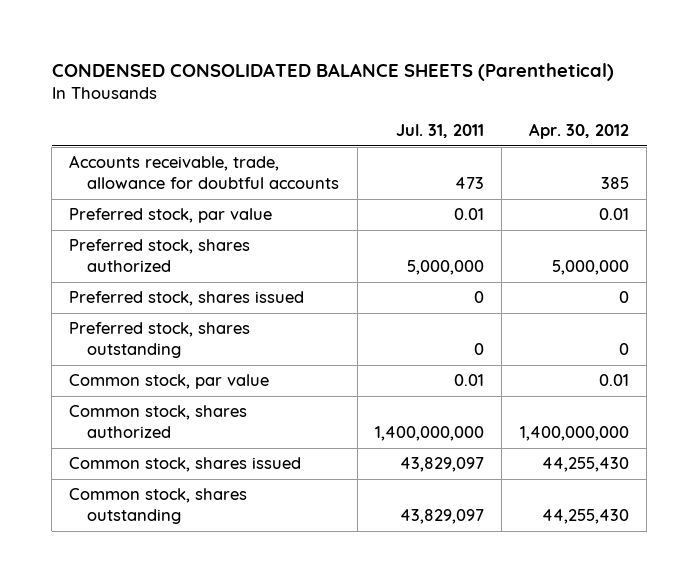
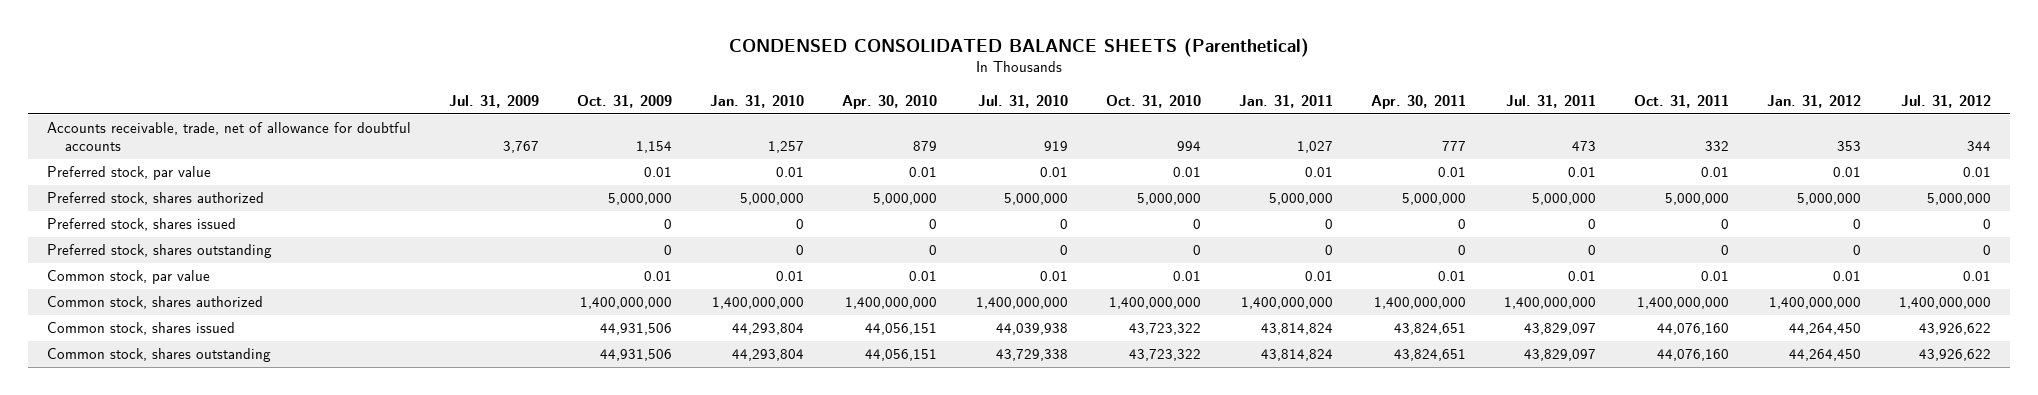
- | Jul. 31, 2011 | Apr. 30, 2012
+ | Jul. 31, 2009 | Oct. 31, 2009 | Jan. 31, 2010 | Apr. 30, 2010 | Jul. 31, 2010 | Oct. 31, 2010 | Jan. 31, 2011 | Apr. 30, 2011 | Jul. 31, 2011 | Oct. 31, 2011 | Jan. 31, 2012 | Jul. 31, 2012
- Accounts receivable, trade, allowance for doubtful accounts | 473 | 385
+ Accounts receivable, trade, net of allowance for doubtful accounts | 3,767 | 1,154 | 1,257 | 879 | 919 | 994 | 1,027 | 777 | 473 | 332 | 353 | 344

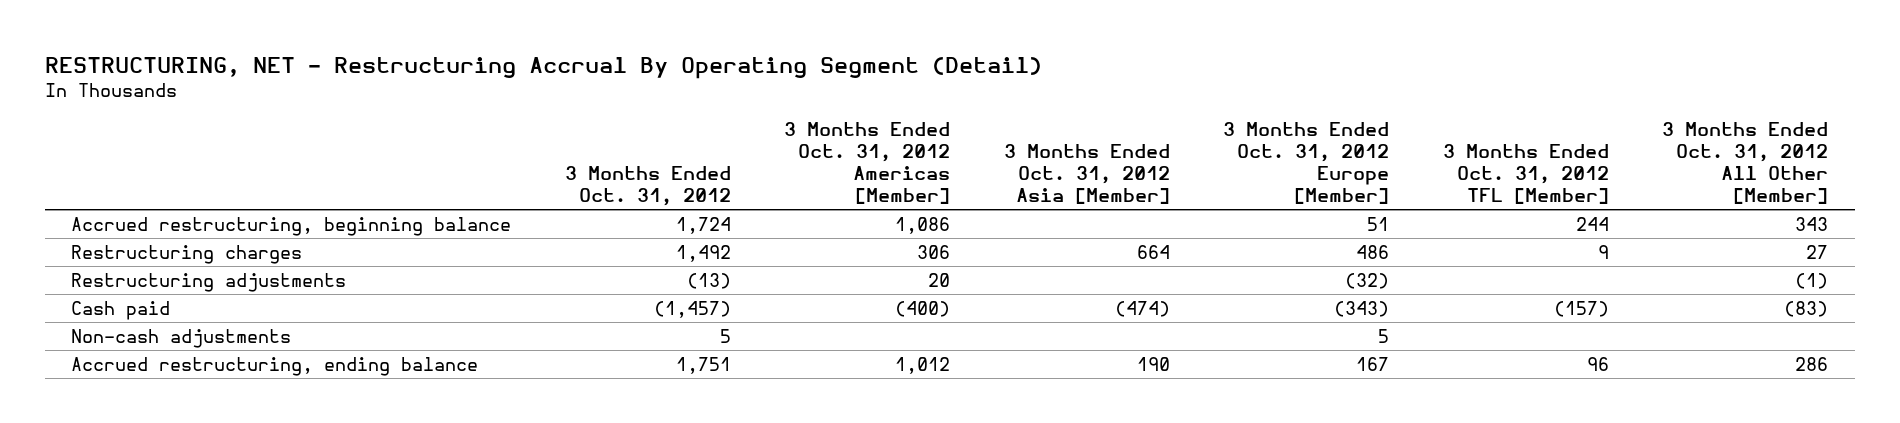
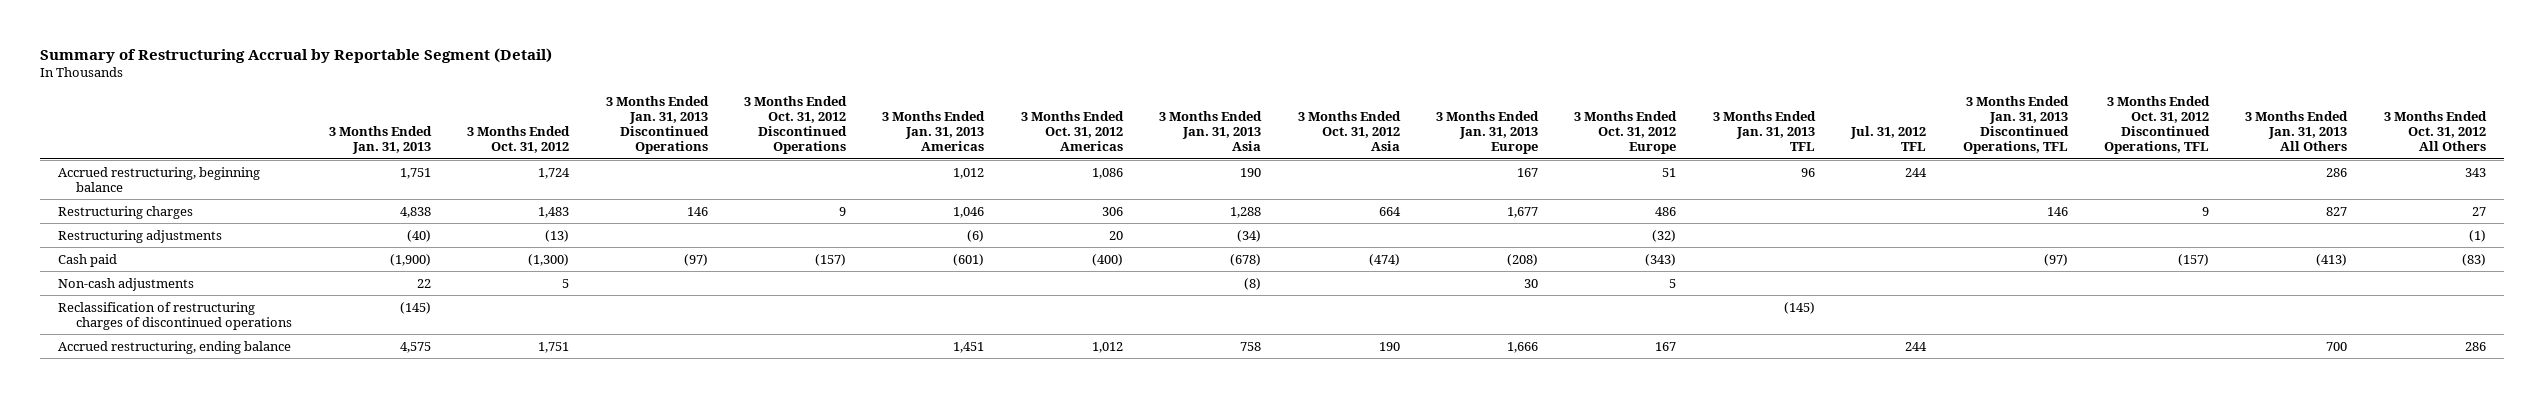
- RESTRUCTURING, NET - Restructuring Accrual By Operating Segment (Detail)
+ Summary of Restructuring Accrual by Reportable Segment (Detail)
- | 3 Months Ended Oct. 31, 2012 | 3 Months Ended Oct. 31, 2012 Americas [Member] | 3 Months Ended Oct. 31, 2012 Asia [Member] | 3 Months Ended Oct. 31, 2012 Europe [Member] | 3 Months Ended Oct. 31, 2012 TFL [Member] | 3 Months Ended Oct. 31, 2012 All Other [Member]
+ | 3 Months Ended Jan. 31, 2013 | 3 Months Ended Oct. 31, 2012 | 3 Months Ended Jan. 31, 2013 Discontinued Operations | 3 Months Ended Oct. 31, 2012 Discontinued Operations | 3 Months Ended Jan. 31, 2013 Americas | 3 Months Ended Oct. 31, 2012 Americas | 3 Months Ended Jan. 31, 2013 Asia | 3 Months Ended Oct. 31, 2012 Asia | 3 Months Ended Jan. 31, 2013 Europe | 3 Months Ended Oct. 31, 2012 Europe | 3 Months Ended Jan. 31, 2013 TFL | Jul. 31, 2012 TFL | 3 Months Ended Jan. 31, 2013 Discontinued Operations, TFL | 3 Months Ended Oct. 31, 2012 Discontinued Operations, TFL | 3 Months Ended Jan. 31, 2013 All Others | 3 Months Ended Oct. 31, 2012 All Others
- Restructuring charges | 1,492 | 306 | 664 | 486 | 9 | 27
+ Restructuring charges | 4,838 | 1,483 | 146 | 9 | 1,046 | 306 | 1,288 | 664 | 1,677 | 486 | | | 146 | 9 | 827 | 27
- Cash paid | (1,457) | (400) | (474) | (343) | (157) | (83)
+ Cash paid | (1,900) | (1,300) | (97) | (157) | (601) | (400) | (678) | (474) | (208) | (343) | | | (97) | (157) | (413) | (83)
+ Reclassification of restructuring charges of discontinued operations | (145) | | | | | | | | | | (145) | | | | |

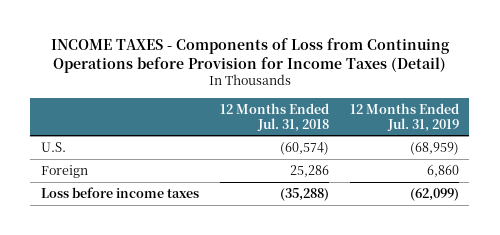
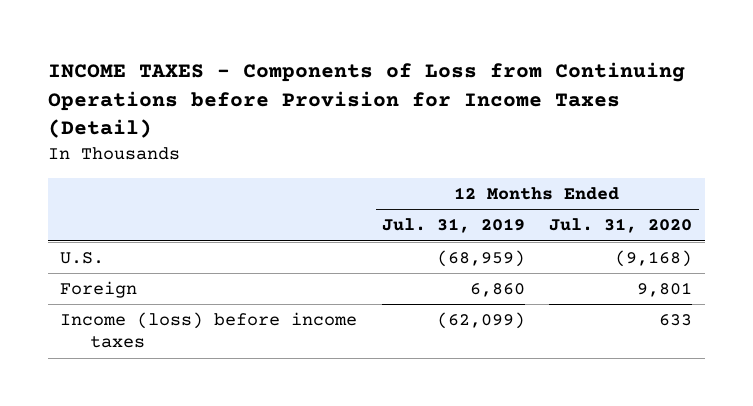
- | 12 Months Ended Jul. 31, 2018 | 12 Months Ended Jul. 31, 2019
+ | 12 Months Ended Jul. 31, 2019 | 12 Months Ended Jul. 31, 2020
- Loss before income taxes | (35,288) | (62,099)
+ Income (loss) before income taxes | (62,099) | 633

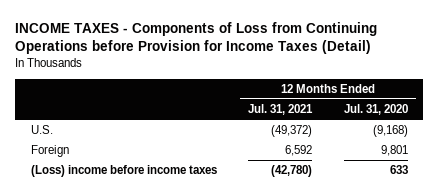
- | 12 Months Ended Jul. 31, 2019 | 12 Months Ended Jul. 31, 2020
+ | 12 Months Ended Jul. 31, 2021 | 12 Months Ended Jul. 31, 2020
- Income (loss) before income taxes | (62,099) | 633
+ (Loss) income before income taxes | (42,780) | 633

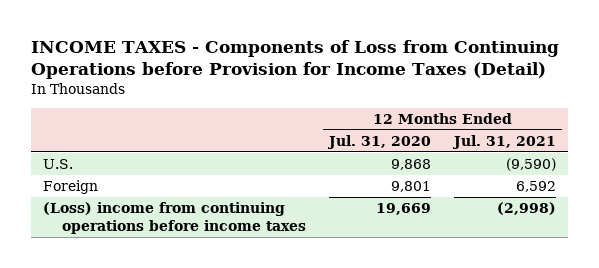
- | 12 Months Ended Jul. 31, 2021 | 12 Months Ended Jul. 31, 2020
+ | 12 Months Ended Jul. 31, 2020 | 12 Months Ended Jul. 31, 2021
- U.S. | (49,372) | (9,168)
+ U.S. | 9,868 | (9,590)
- (Loss) income before income taxes | (42,780) | 633
+ (Loss) income from continuing operations before income taxes | 19,669 | (2,998)

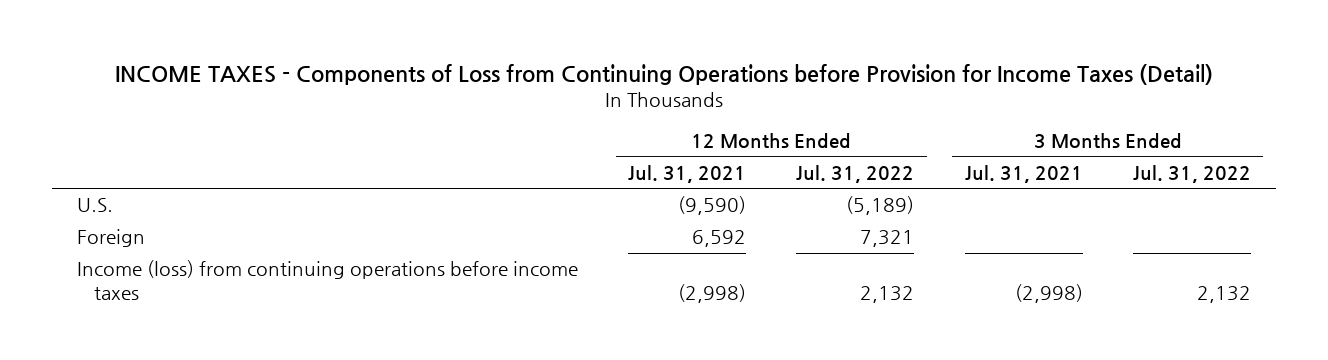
- | 12 Months Ended Jul. 31, 2020 | 12 Months Ended Jul. 31, 2021
+ | 12 Months Ended Jul. 31, 2021 | 12 Months Ended Jul. 31, 2022 | 3 Months Ended Jul. 31, 2021 | 3 Months Ended Jul. 31, 2022
- (Loss) income from continuing operations before income taxes | 19,669 | (2,998)
+ Income (loss) from continuing operations before income taxes | (2,998) | 2,132 | (2,998) | 2,132

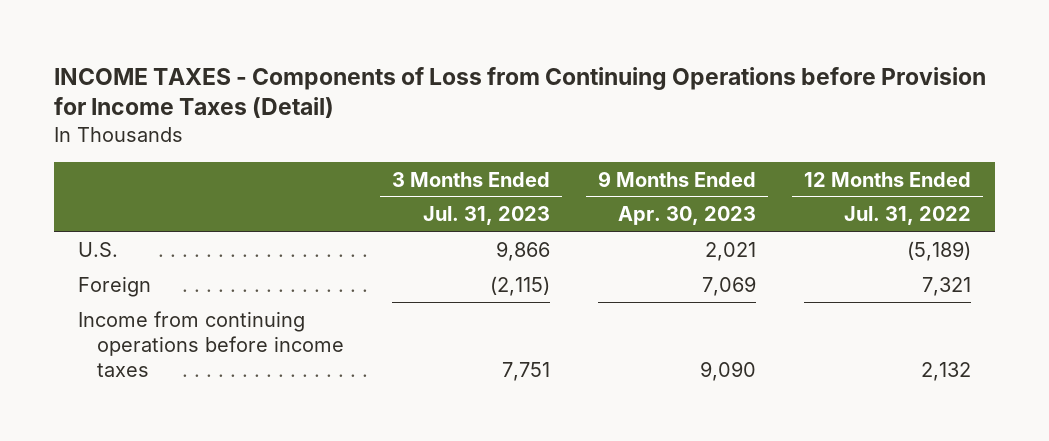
- | 12 Months Ended Jul. 31, 2021 | 12 Months Ended Jul. 31, 2022 | 3 Months Ended Jul. 31, 2021 | 3 Months Ended Jul. 31, 2022
+ | 3 Months Ended Jul. 31, 2023 | 9 Months Ended Apr. 30, 2023 | 12 Months Ended Jul. 31, 2022
- Income (loss) from continuing operations before income taxes | (2,998) | 2,132 | (2,998) | 2,132
+ Income from continuing operations before income taxes | 7,751 | 9,090 | 2,132

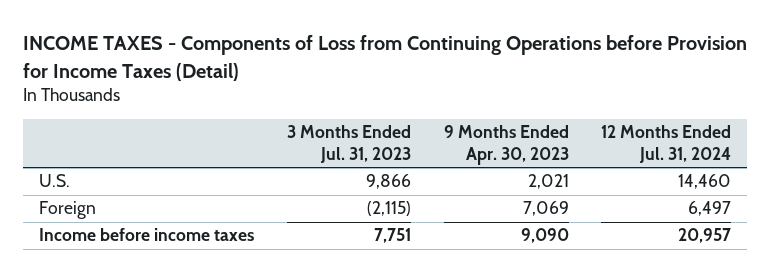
- | 3 Months Ended Jul. 31, 2023 | 9 Months Ended Apr. 30, 2023 | 12 Months Ended Jul. 31, 2022
+ | 3 Months Ended Jul. 31, 2023 | 9 Months Ended Apr. 30, 2023 | 12 Months Ended Jul. 31, 2024
- Income from continuing operations before income taxes | 7,751 | 9,090 | 2,132
+ Income before income taxes | 7,751 | 9,090 | 20,957

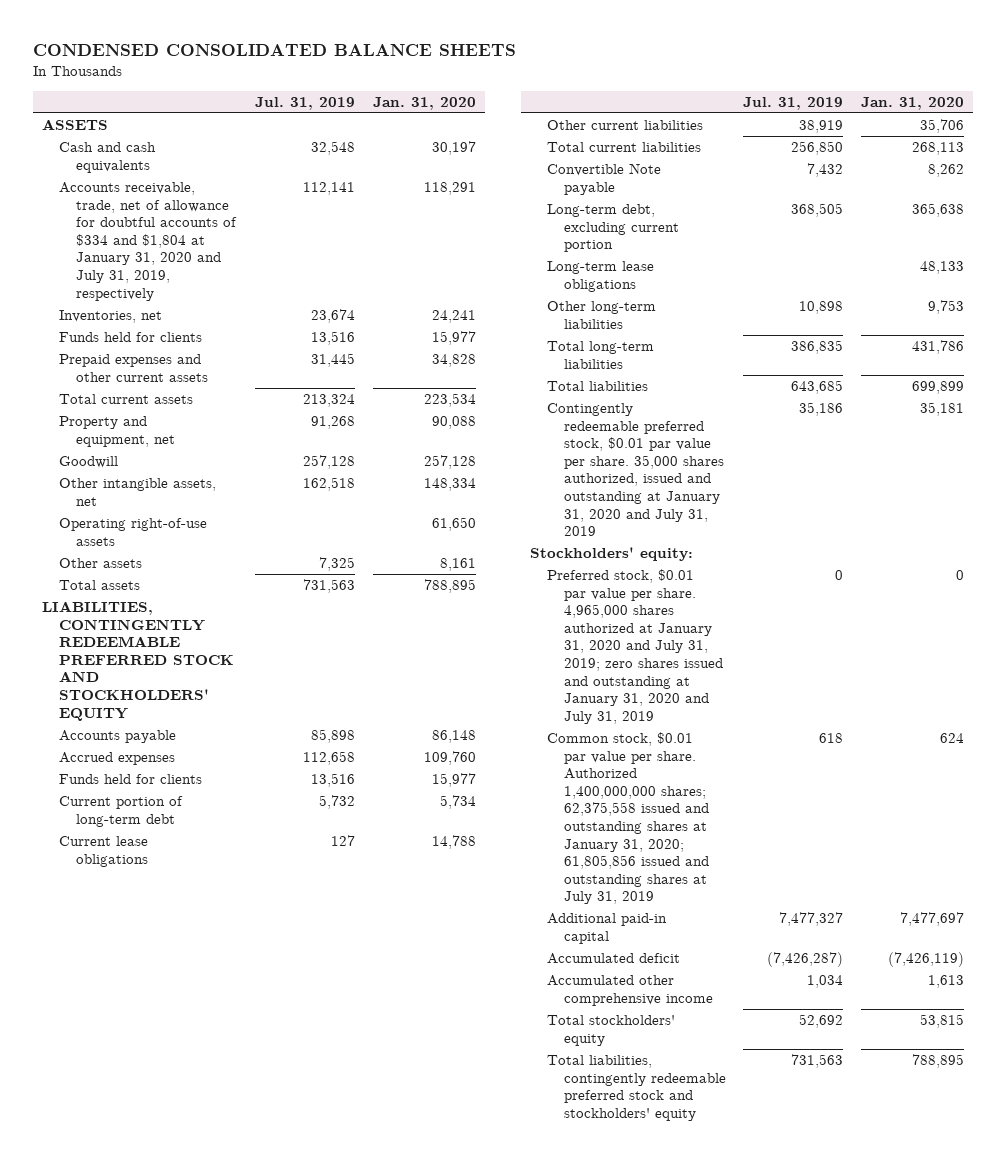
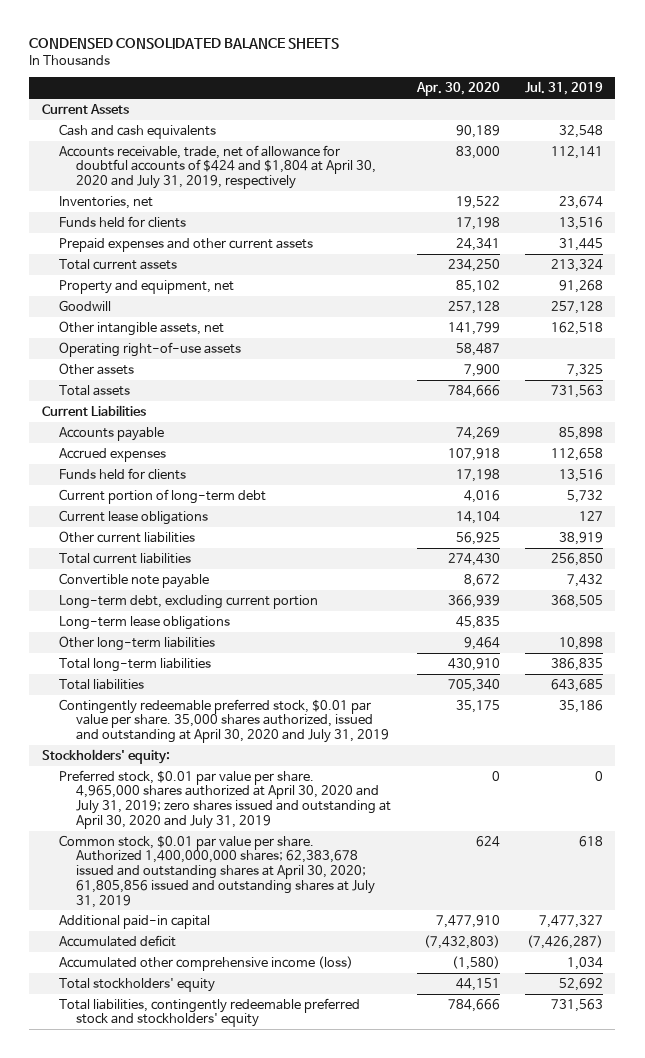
- | Jul. 31, 2019 | Jan. 31, 2020
+ | Apr. 30, 2020 | Jul. 31, 2019
- ASSETS
+ Current Assets
- Accounts receivable, trade, net of allowance for doubtful accounts of $334 and $1,804 at January 31, 2020 and July 31, 2019, respectively | 112,141 | 118,291
+ Accounts receivable, trade, net of allowance for doubtful accounts of $424 and $1,804 at April 30, 2020 and July 31, 2019, respectively | 83,000 | 112,141
- LIABILITIES, CONTINGENTLY REDEEMABLE PREFERRED STOCK AND STOCKHOLDERS' EQUITY
+ Current Liabilities
- Convertible Note payable | 7,432 | 8,262
+ Convertible note payable | 8,672 | 7,432
- Contingently redeemable preferred stock, $0.01 par value per share. 35,000 shares authorized, issued and outstanding at January 31, 2020 and July 31, 2019 | 35,186 | 35,181
+ Contingently redeemable preferred stock, $0.01 par value per share. 35,000 shares authorized, issued and outstanding at April 30, 2020 and July 31, 2019 | 35,175 | 35,186
- Preferred stock, $0.01 par value per share. 4,965,000 shares authorized at January 31, 2020 and July 31, 2019; zero shares issued and outstanding at January 31, 2020 and July 31, 2019 | 0 | 0
- Common stock, $0.01 par value per share. Authorized 1,400,000,000 shares; 62,375,558 issued and outstanding shares at January 31, 2020; 61,805,856 issued and outstanding shares at July 31, 2019 | 618 | 624
+ Preferred stock, $0.01 par value per share. 4,965,000 shares authorized at April 30, 2020 and July 31, 2019; zero shares issued and outstanding at April 30, 2020 and July 31, 2019 | 0 | 0
+ Common stock, $0.01 par value per share. Authorized 1,400,000,000 shares; 62,383,678 issued and outstanding shares at April 30, 2020; 61,805,856 issued and outstanding shares at July 31, 2019 | 624 | 618
- Accumulated other comprehensive income | 1,034 | 1,613
+ Accumulated other comprehensive income (loss) | (1,580) | 1,034

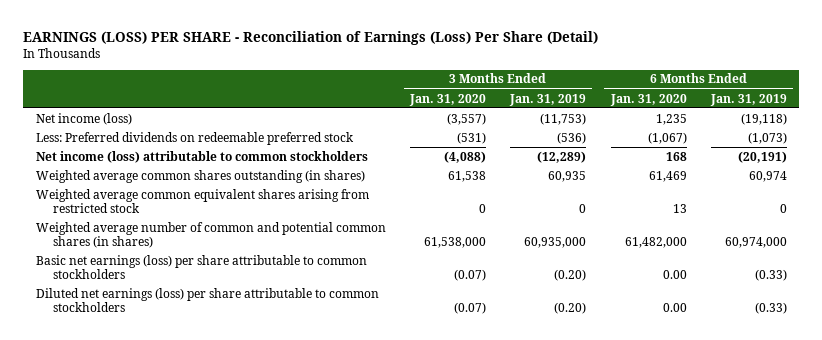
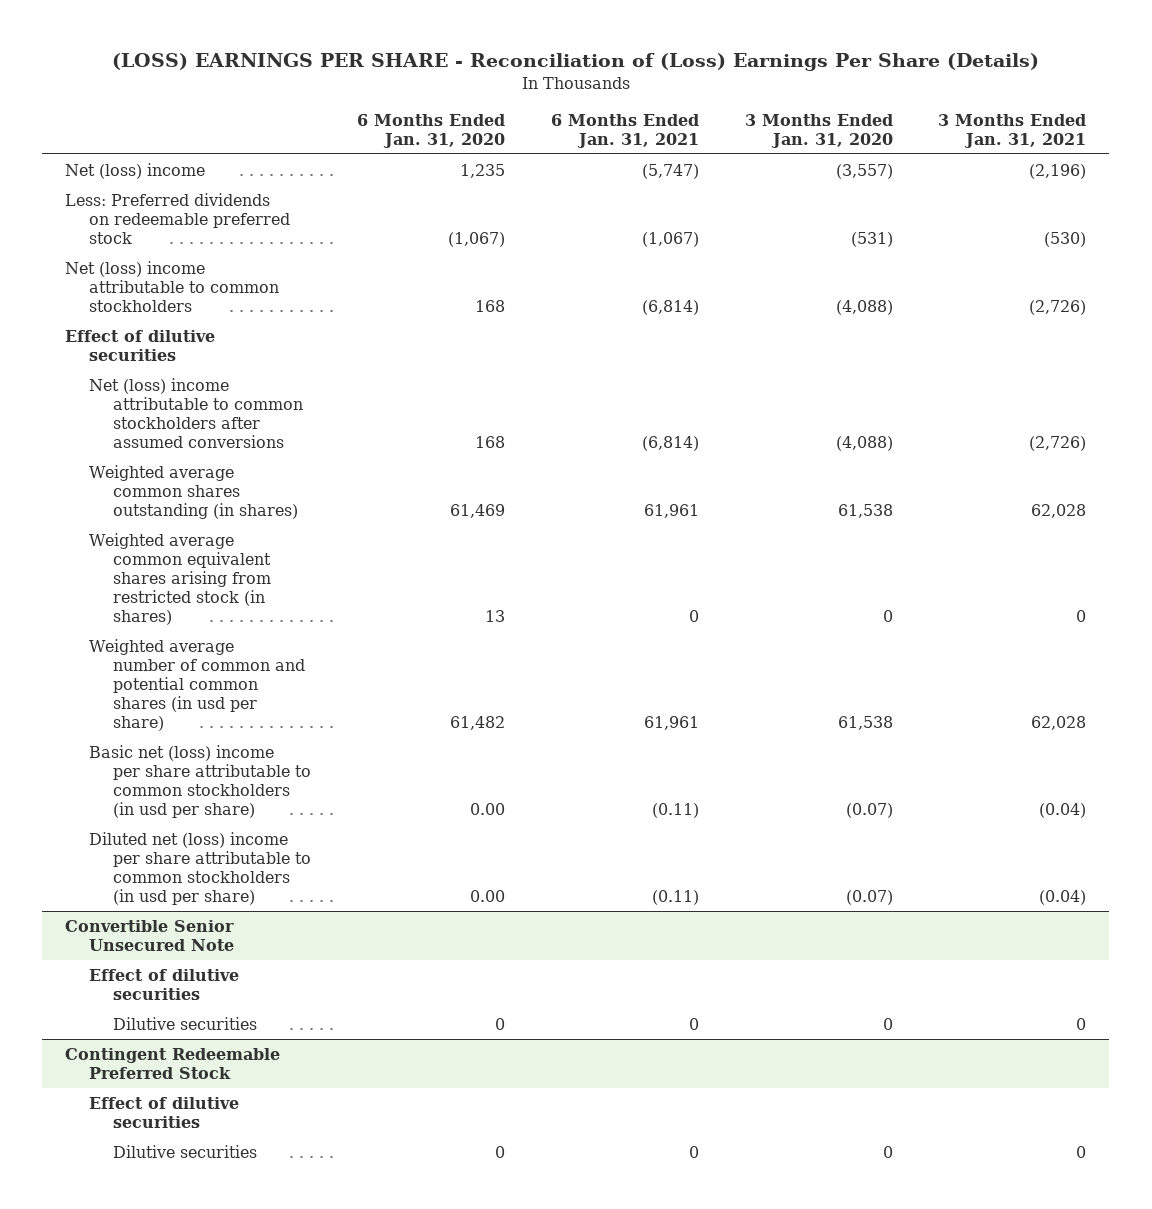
- EARNINGS (LOSS) PER SHARE - Reconciliation of Earnings (Loss) Per Share (Detail)
+ (LOSS) EARNINGS PER SHARE - Reconciliation of (Loss) Earnings Per Share (Details)
- | 3 Months Ended Jan. 31, 2020 | 3 Months Ended Jan. 31, 2019 | 6 Months Ended Jan. 31, 2020 | 6 Months Ended Jan. 31, 2019
+ | 6 Months Ended Jan. 31, 2020 | 6 Months Ended Jan. 31, 2021 | 3 Months Ended Jan. 31, 2020 | 3 Months Ended Jan. 31, 2021
- Net income (loss) | (3,557) | (11,753) | 1,235 | (19,118)
+ Net (loss) income | 1,235 | (5,747) | (3,557) | (2,196)
- Net income (loss) attributable to common stockholders | (4,088) | (12,289) | 168 | (20,191)
+ Net (loss) income attributable to common stockholders | 168 | (6,814) | (4,088) | (2,726)
+ Effect of dilutive securities
+ Net (loss) income attributable to common stockholders after assumed conversions | 168 | (6,814) | (4,088) | (2,726)
- Weighted average common equivalent shares arising from restricted stock | 0 | 0 | 13 | 0
- Weighted average number of common and potential common shares (in shares) | 61,538,000 | 60,935,000 | 61,482,000 | 60,974,000
- Basic net earnings (loss) per share attributable to common stockholders | (0.07) | (0.20) | 0.00 | (0.33)
- Diluted net earnings (loss) per share attributable to common stockholders | (0.07) | (0.20) | 0.00 | (0.33)
+ Weighted average common equivalent shares arising from restricted stock (in shares) | 13 | 0 | 0 | 0
+ Weighted average number of common and potential common shares (in usd per share) | 61,482 | 61,961 | 61,538 | 62,028
+ Basic net (loss) income per share attributable to common stockholders (in usd per share) | 0.00 | (0.11) | (0.07) | (0.04)
+ Diluted net (loss) income per share attributable to common stockholders (in usd per share) | 0.00 | (0.11) | (0.07) | (0.04)
+ Convertible Senior Unsecured Note
+ Effect of dilutive securities
+ Dilutive securities | 0 | 0 | 0 | 0
+ Contingent Redeemable Preferred Stock
+ Effect of dilutive securities
+ Dilutive securities | 0 | 0 | 0 | 0

